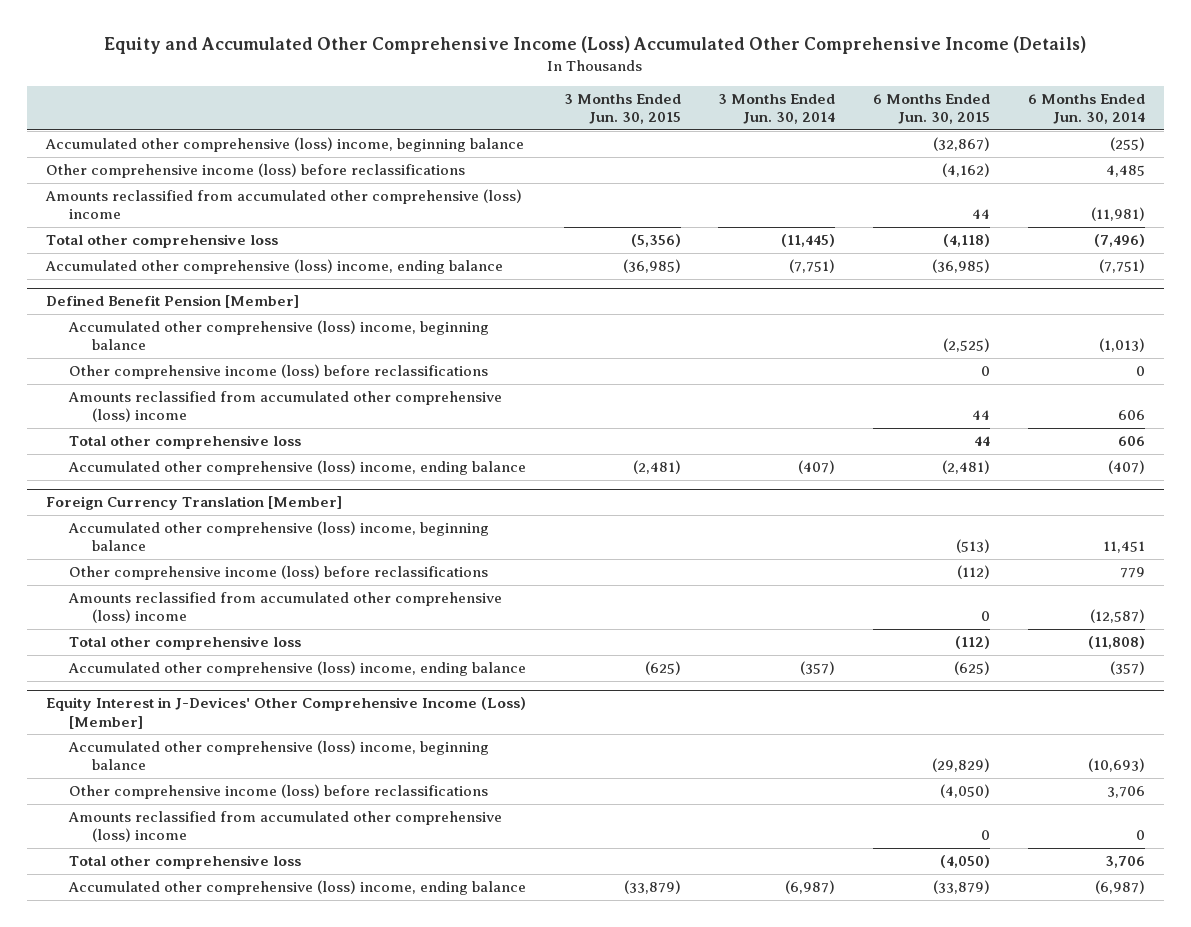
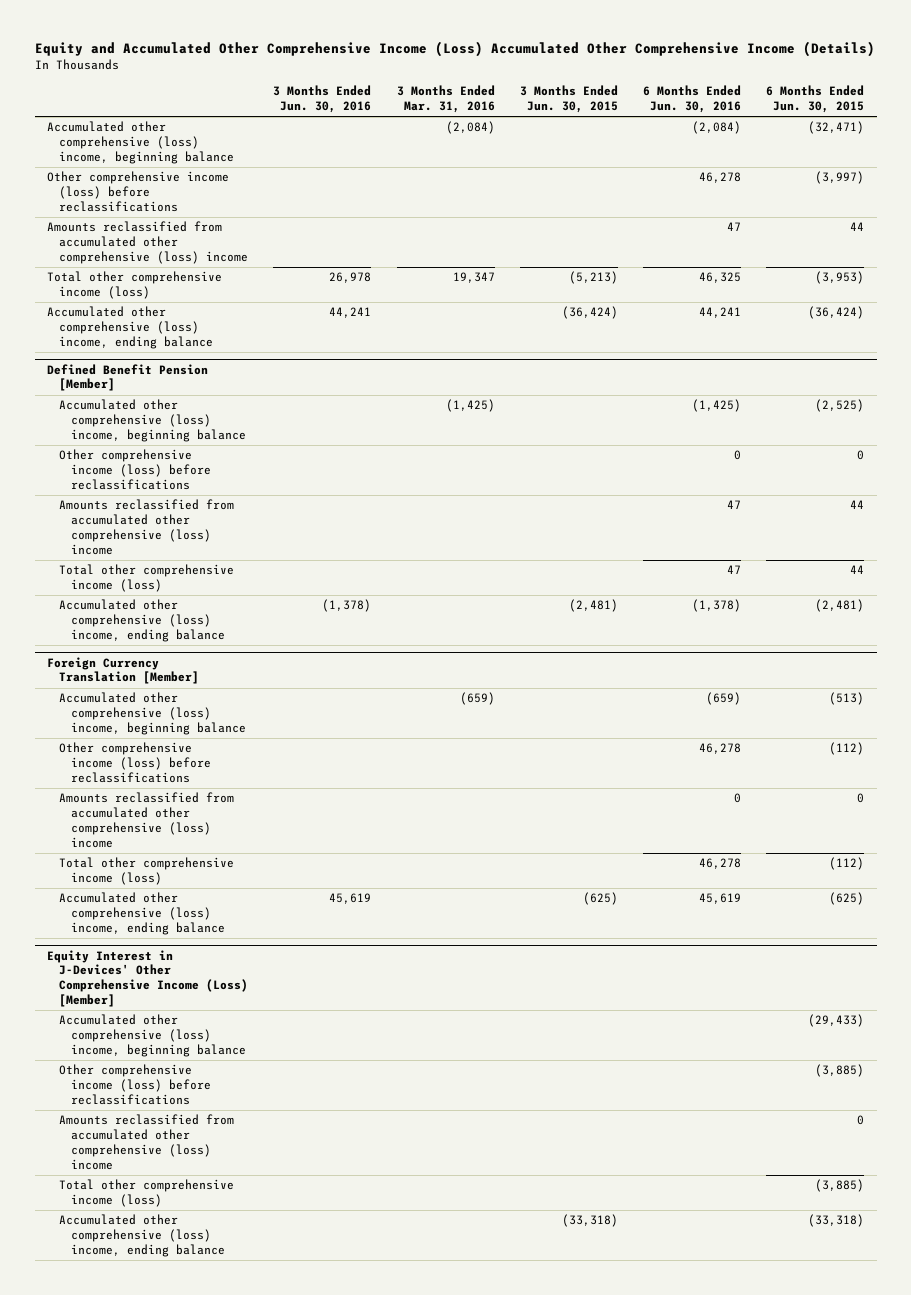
- | 3 Months Ended Jun. 30, 2015 | 3 Months Ended Jun. 30, 2014 | 6 Months Ended Jun. 30, 2015 | 6 Months Ended Jun. 30, 2014
+ | 3 Months Ended Jun. 30, 2016 | 3 Months Ended Mar. 31, 2016 | 3 Months Ended Jun. 30, 2015 | 6 Months Ended Jun. 30, 2016 | 6 Months Ended Jun. 30, 2015
- Accumulated other comprehensive (loss) income, beginning balance | | | (32,867) | (255)
- Other comprehensive income (loss) before reclassifications | | | (4,162) | 4,485
+ Accumulated other comprehensive (loss) income, beginning balance | | (2,084) | | (2,084) | (32,471)
+ Other comprehensive income (loss) before reclassifications | | | | 46,278 | (3,997)
- Total other comprehensive loss | (5,356) | (11,445) | (4,118) | (7,496)
- Accumulated other comprehensive (loss) income, ending balance | (36,985) | (7,751) | (36,985) | (7,751)
+ Total other comprehensive income (loss) | 26,978 | 19,347 | (5,213) | 46,325 | (3,953)
+ Accumulated other comprehensive (loss) income, ending balance | 44,241 | | (36,424) | 44,241 | (36,424)
@ Defined Benefit Pension [Member]
- Total other comprehensive loss | | | 44 | 606
+ Total other comprehensive income (loss) | | | | 47 | 44
@ Foreign Currency Translation [Member]
- Total other comprehensive loss | | | (112) | (11,808)
+ Total other comprehensive income (loss) | | | | 46,278 | (112)
@ Equity Interest in J-Devices' Other Comprehensive Income (Loss) [Member]
- Accumulated other comprehensive (loss) income, beginning balance | | | (29,829) | (10,693)
- Other comprehensive income (loss) before reclassifications | | | (4,050) | 3,706
+ Accumulated other comprehensive (loss) income, beginning balance | | | | | (29,433)
+ Other comprehensive income (loss) before reclassifications | | | | | (3,885)
- Total other comprehensive loss | | | (4,050) | 3,706
- Accumulated other comprehensive (loss) income, ending balance | (33,879) | (6,987) | (33,879) | (6,987)
+ Total other comprehensive income (loss) | | | | | (3,885)
+ Accumulated other comprehensive (loss) income, ending balance | | | (33,318) | | (33,318)

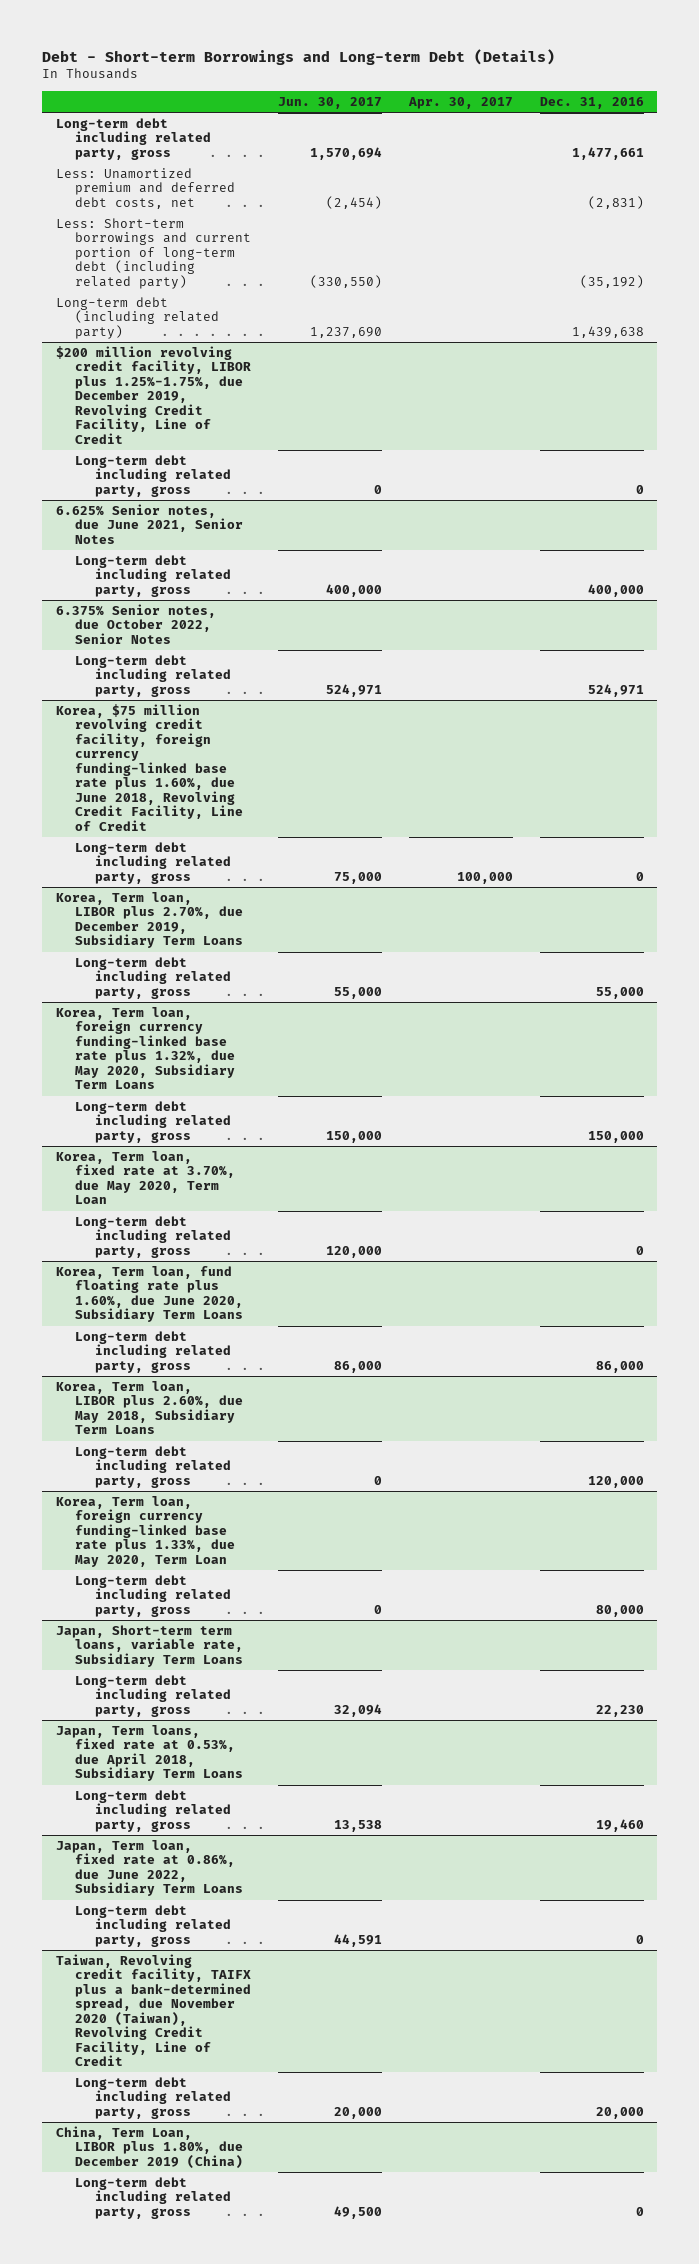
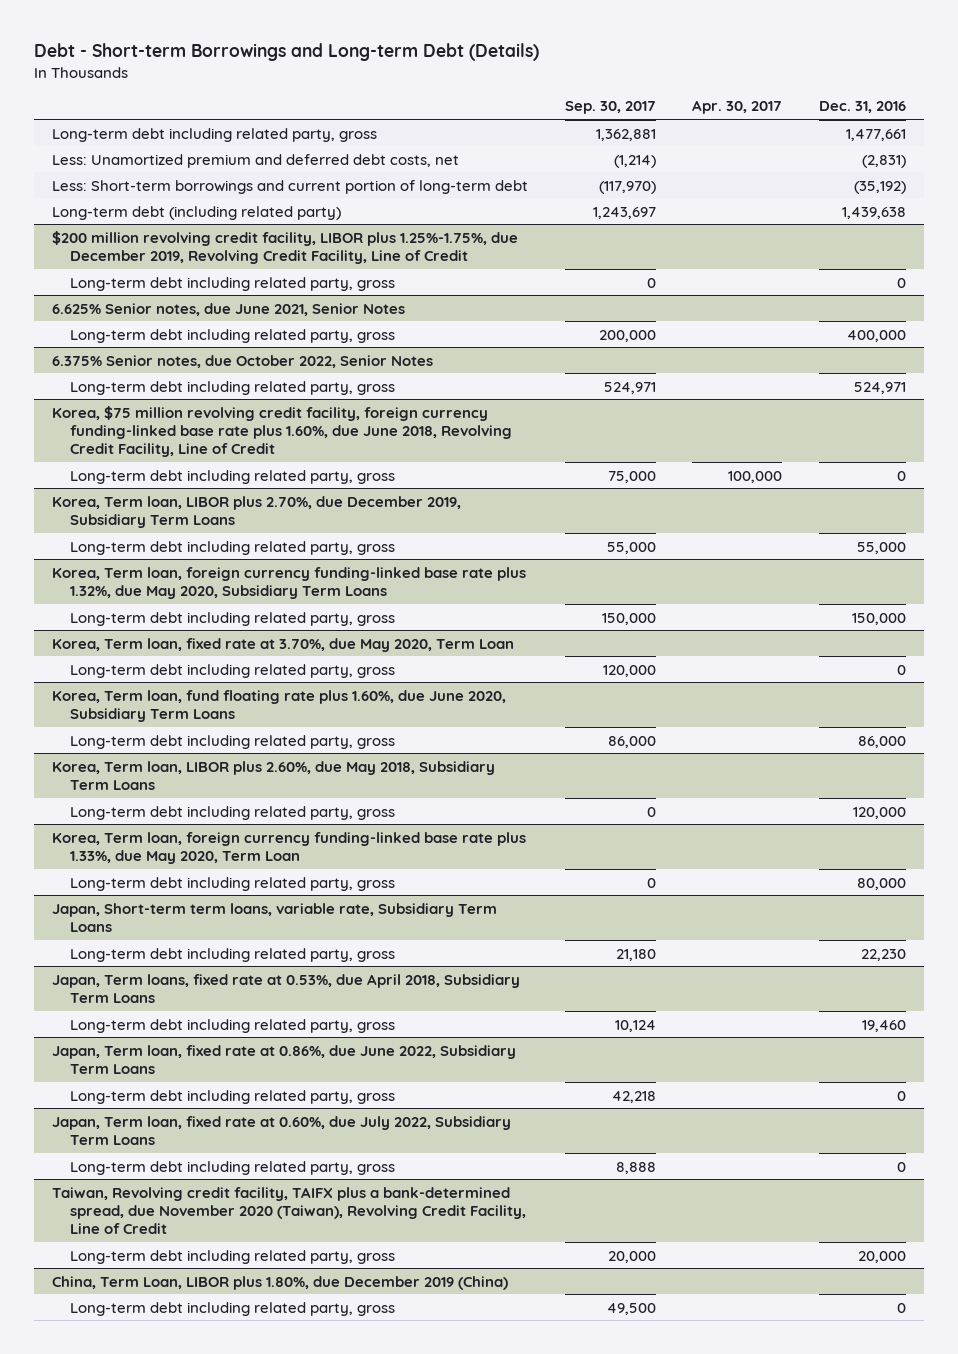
- | Jun. 30, 2017 | Apr. 30, 2017 | Dec. 31, 2016
+ | Sep. 30, 2017 | Apr. 30, 2017 | Dec. 31, 2016
- Less: Short-term borrowings and current portion of long-term debt (including related party) | (330,550) | | (35,192)
+ Less: Short-term borrowings and current portion of long-term debt | (117,970) | | (35,192)
+ Japan, Term loan, fixed rate at 0.60%, due July 2022, Subsidiary Term Loans
+ Long-term debt including related party, gross | 8,888 | | 0

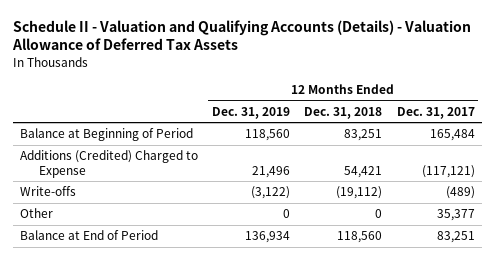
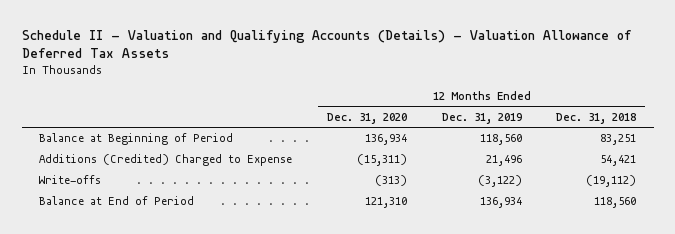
- | 12 Months Ended Dec. 31, 2019 | 12 Months Ended Dec. 31, 2018 | 12 Months Ended Dec. 31, 2017
+ | 12 Months Ended Dec. 31, 2020 | 12 Months Ended Dec. 31, 2019 | 12 Months Ended Dec. 31, 2018
- Other | 0 | 0 | 35,377

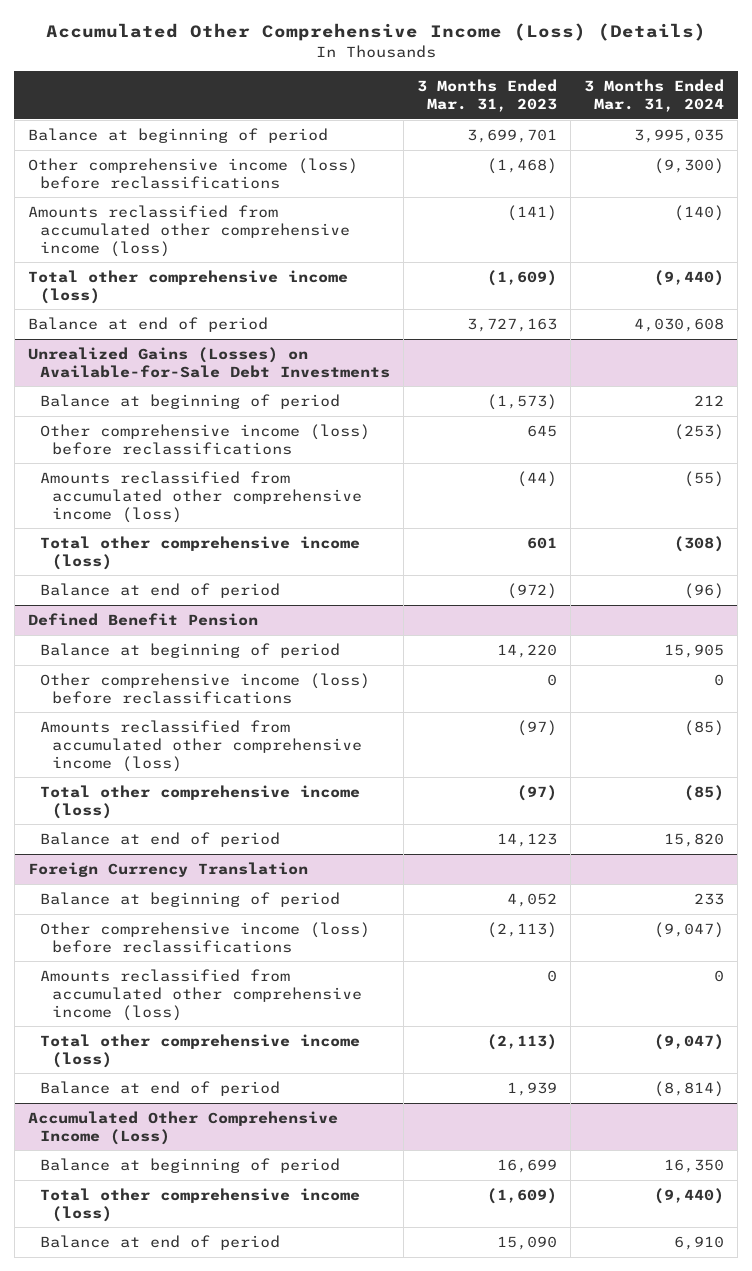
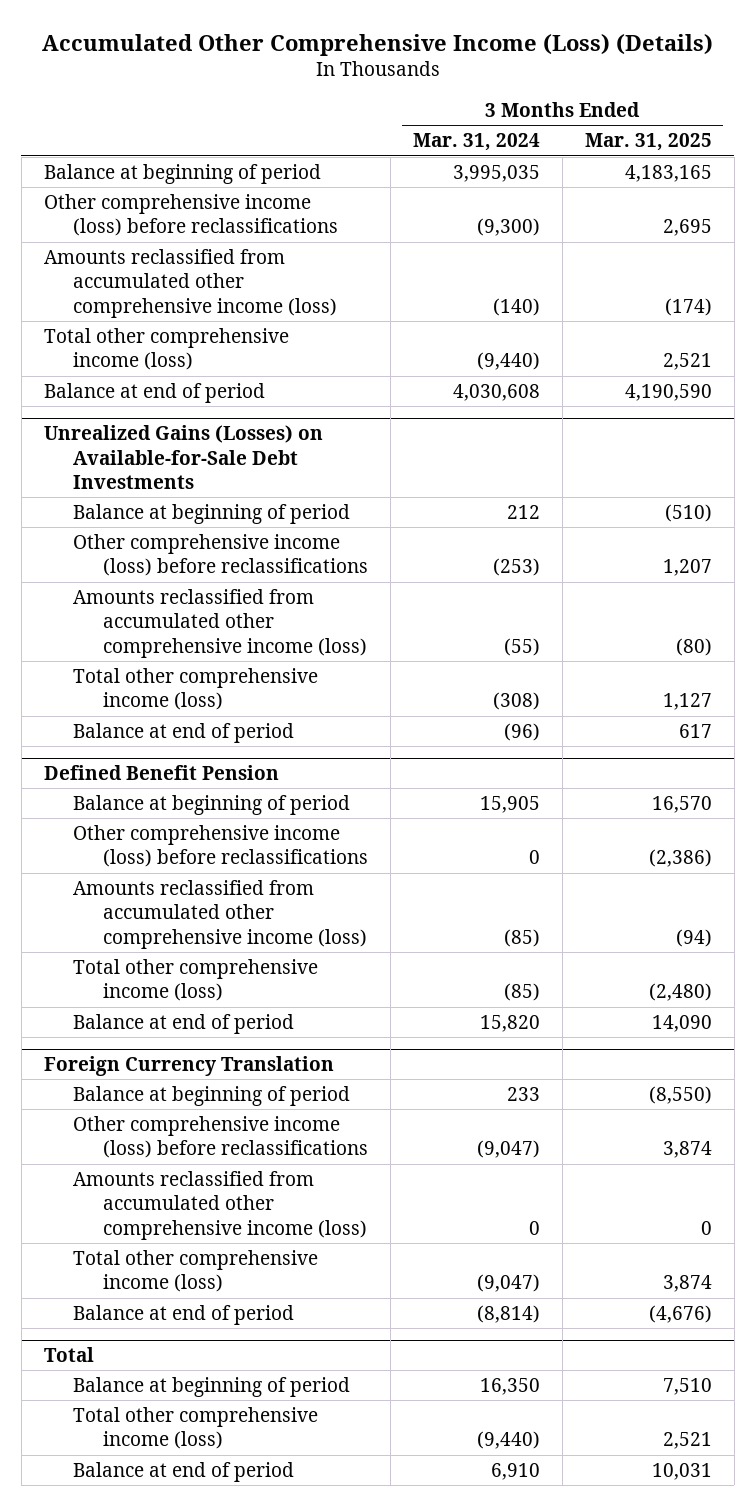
- | 3 Months Ended Mar. 31, 2023 | 3 Months Ended Mar. 31, 2024
+ | 3 Months Ended Mar. 31, 2024 | 3 Months Ended Mar. 31, 2025
- Accumulated Other Comprehensive Income (Loss)
+ Total

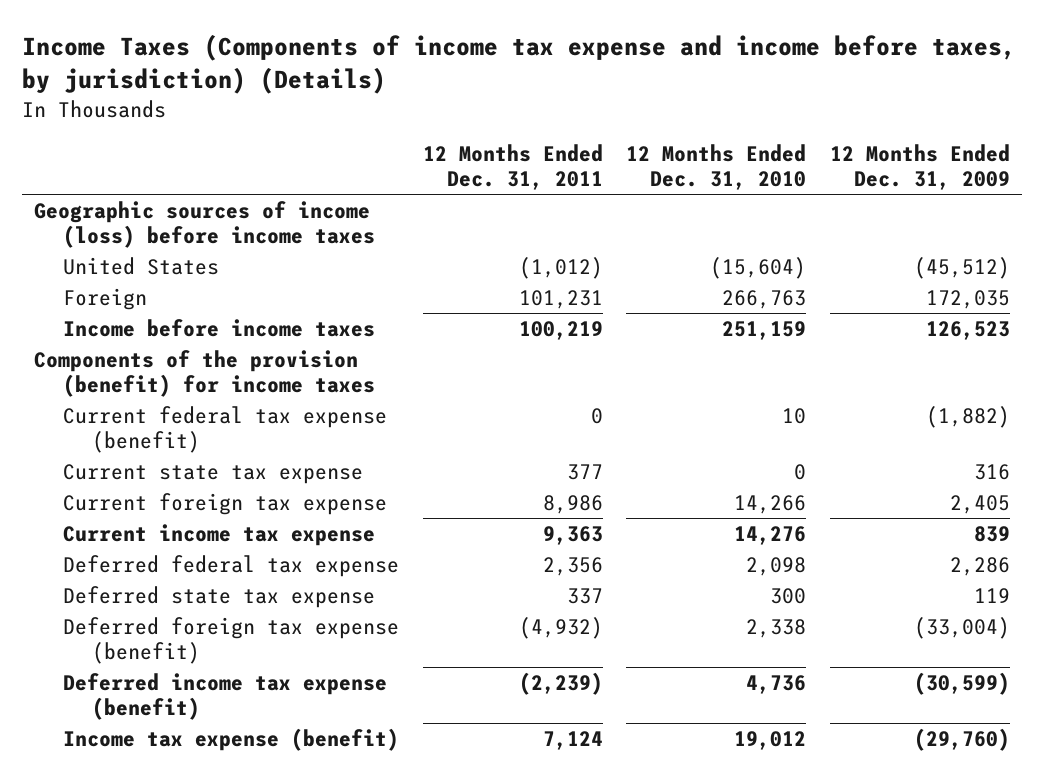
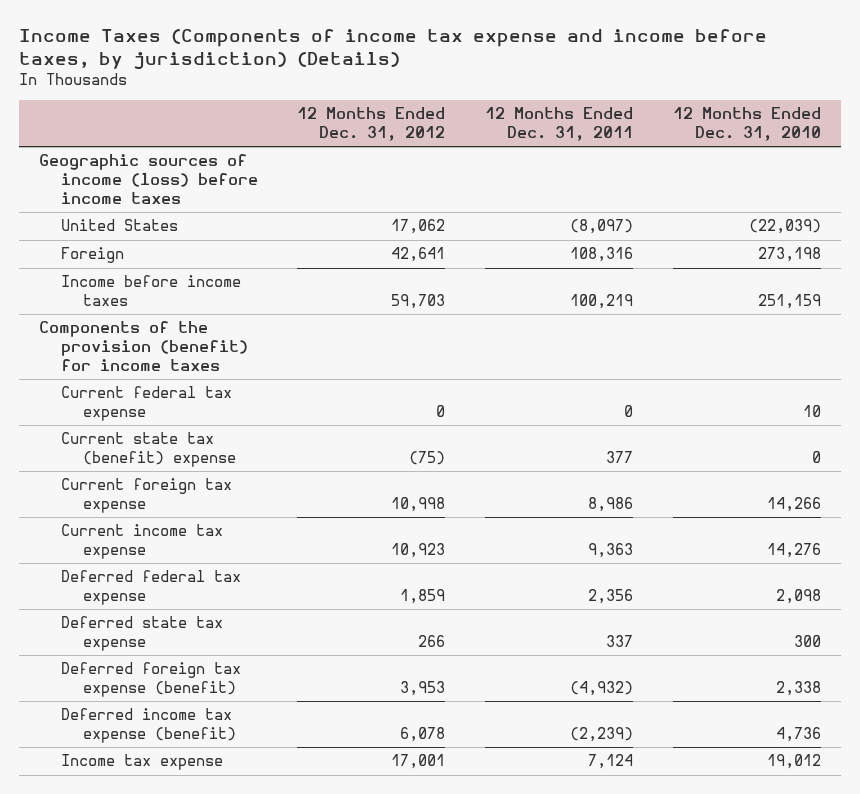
- | 12 Months Ended Dec. 31, 2011 | 12 Months Ended Dec. 31, 2010 | 12 Months Ended Dec. 31, 2009
+ | 12 Months Ended Dec. 31, 2012 | 12 Months Ended Dec. 31, 2011 | 12 Months Ended Dec. 31, 2010
- United States | (1,012) | (15,604) | (45,512)
- Foreign | 101,231 | 266,763 | 172,035
+ United States | 17,062 | (8,097) | (22,039)
+ Foreign | 42,641 | 108,316 | 273,198
- Current federal tax expense (benefit) | 0 | 10 | (1,882)
- Current state tax expense | 377 | 0 | 316
+ Current federal tax expense | 0 | 0 | 10
+ Current state tax (benefit) expense | (75) | 377 | 0
- Income tax expense (benefit) | 7,124 | 19,012 | (29,760)
+ Income tax expense | 17,001 | 7,124 | 19,012

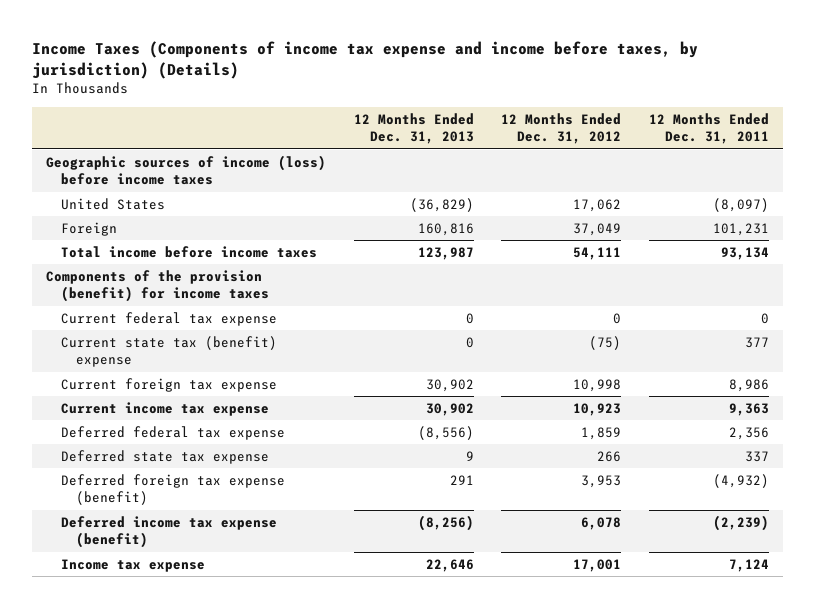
- | 12 Months Ended Dec. 31, 2012 | 12 Months Ended Dec. 31, 2011 | 12 Months Ended Dec. 31, 2010
+ | 12 Months Ended Dec. 31, 2013 | 12 Months Ended Dec. 31, 2012 | 12 Months Ended Dec. 31, 2011
- Foreign | 42,641 | 108,316 | 273,198
- Income before income taxes | 59,703 | 100,219 | 251,159
+ Foreign | 160,816 | 37,049 | 101,231
+ Total income before income taxes | 123,987 | 54,111 | 93,134

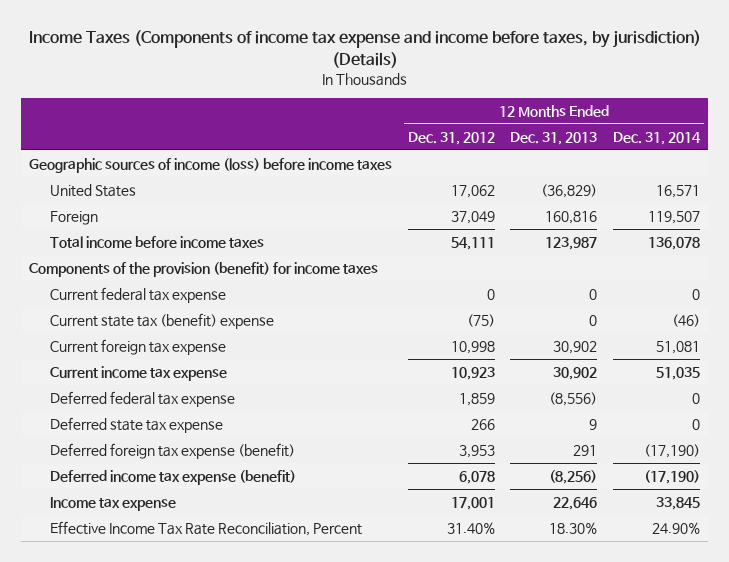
- | 12 Months Ended Dec. 31, 2013 | 12 Months Ended Dec. 31, 2012 | 12 Months Ended Dec. 31, 2011
+ | 12 Months Ended Dec. 31, 2012 | 12 Months Ended Dec. 31, 2013 | 12 Months Ended Dec. 31, 2014
+ Effective Income Tax Rate Reconciliation, Percent | 31.40% | 18.30% | 24.90%

